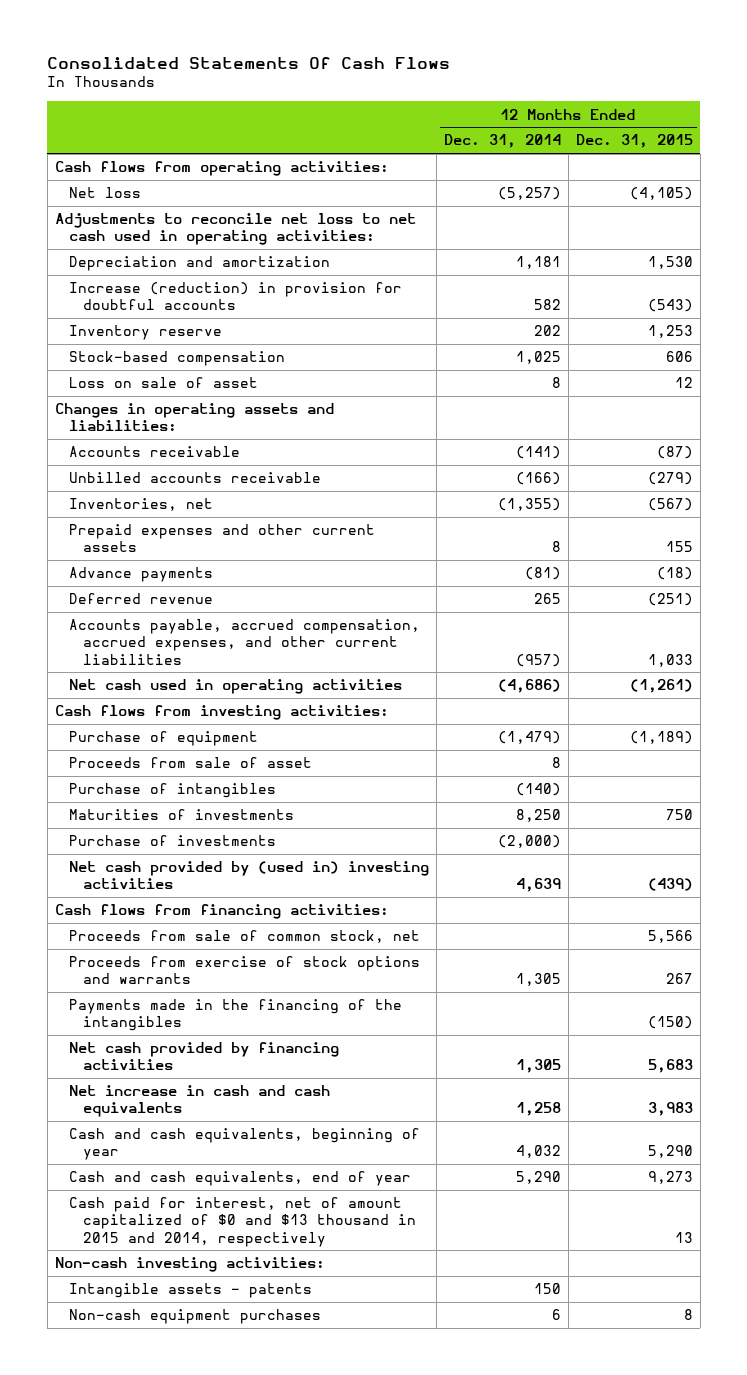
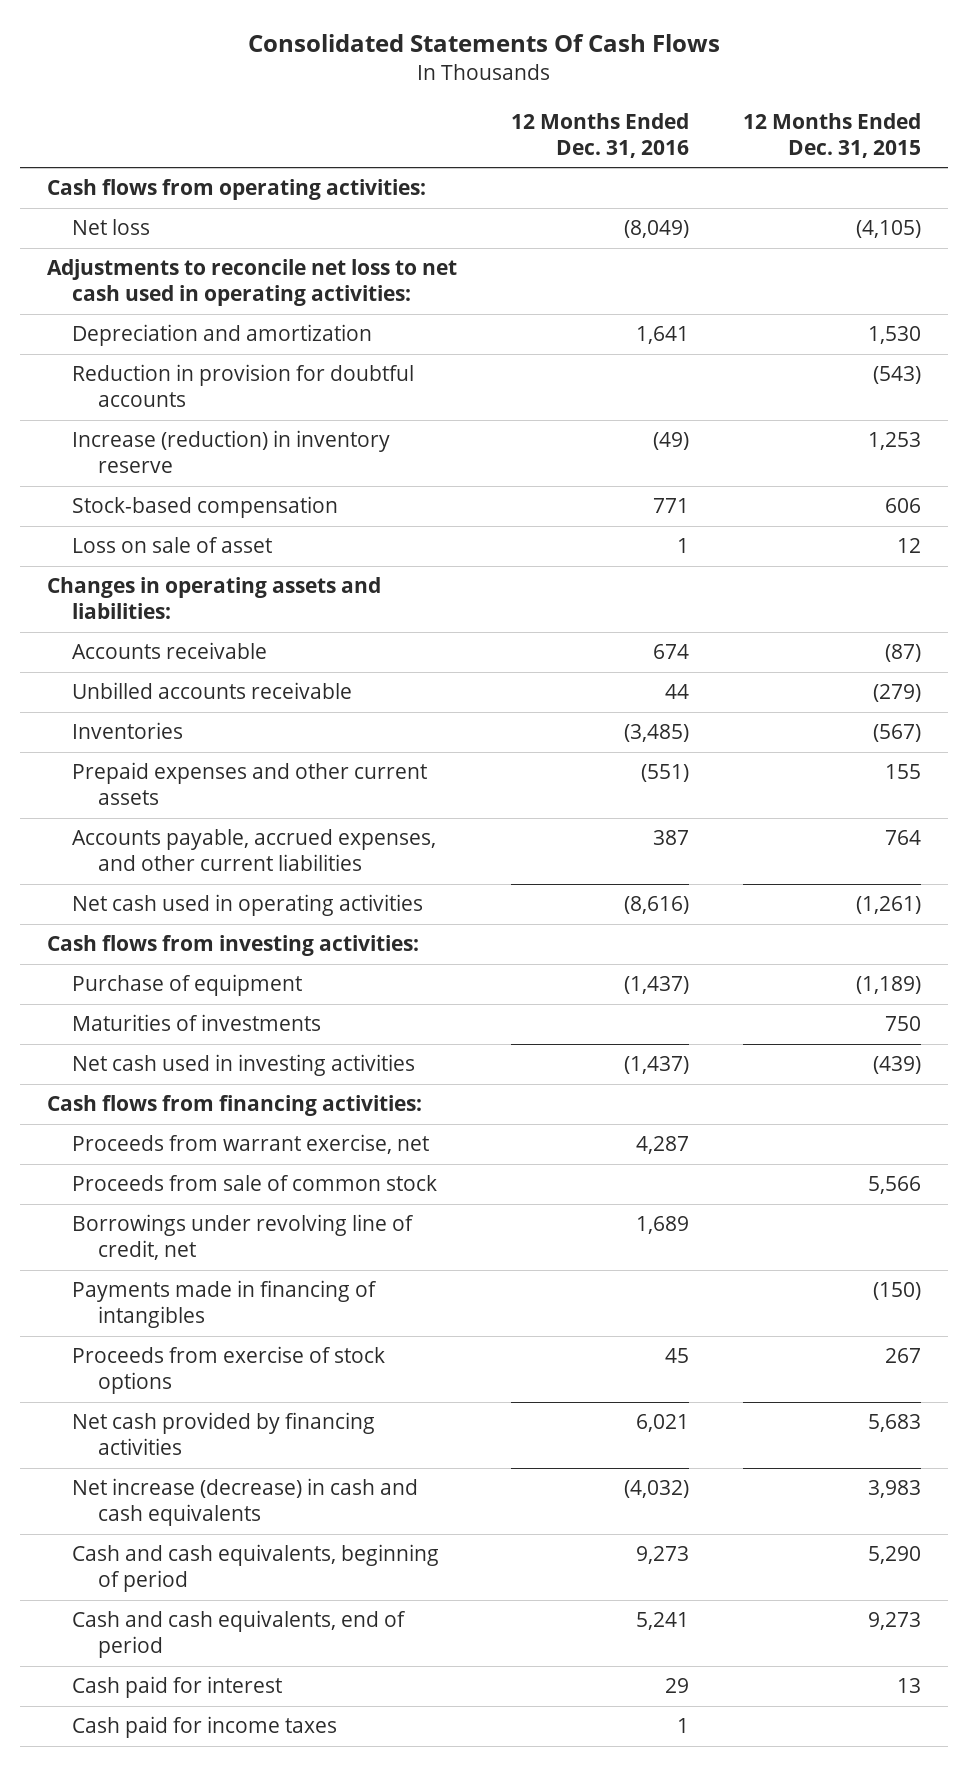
- | 12 Months Ended Dec. 31, 2014 | 12 Months Ended Dec. 31, 2015
+ | 12 Months Ended Dec. 31, 2016 | 12 Months Ended Dec. 31, 2015
- Increase (reduction) in provision for doubtful accounts | 582 | (543)
- Inventory reserve | 202 | 1,253
+ Reduction in provision for doubtful accounts | | (543)
+ Increase (reduction) in inventory reserve | (49) | 1,253
- Inventories, net | (1,355) | (567)
+ Inventories | (3,485) | (567)
- Advance payments | (81) | (18)
- Deferred revenue | 265 | (251)
- Accounts payable, accrued compensation, accrued expenses, and other current liabilities | (957) | 1,033
+ Accounts payable, accrued expenses, and other current liabilities | 387 | 764
- Proceeds from sale of asset | 8 |
- Purchase of intangibles | (140) |
- Purchase of investments | (2,000) |
- Net cash provided by (used in) investing activities | 4,639 | (439)
+ Net cash used in investing activities | (1,437) | (439)
- Proceeds from sale of common stock, net | | 5,566
- Proceeds from exercise of stock options and warrants | 1,305 | 267
- Payments made in the financing of the intangibles | | (150)
+ Proceeds from warrant exercise, net | 4,287 |
+ Proceeds from sale of common stock | | 5,566
+ Borrowings under revolving line of credit, net | 1,689 |
+ Payments made in financing of intangibles | | (150)
+ Proceeds from exercise of stock options | 45 | 267
- Net increase in cash and cash equivalents | 1,258 | 3,983
- Cash and cash equivalents, beginning of year | 4,032 | 5,290
- Cash and cash equivalents, end of year | 5,290 | 9,273
- Cash paid for interest, net of amount capitalized of $0 and $13 thousand in 2015 and 2014, respectively | | 13
- Non-cash investing activities:
- Intangible assets - patents | 150 |
- Non-cash equipment purchases | 6 | 8
+ Net increase (decrease) in cash and cash equivalents | (4,032) | 3,983
+ Cash and cash equivalents, beginning of period | 9,273 | 5,290
+ Cash and cash equivalents, end of period | 5,241 | 9,273
+ Cash paid for interest | 29 | 13
+ Cash paid for income taxes | 1 |

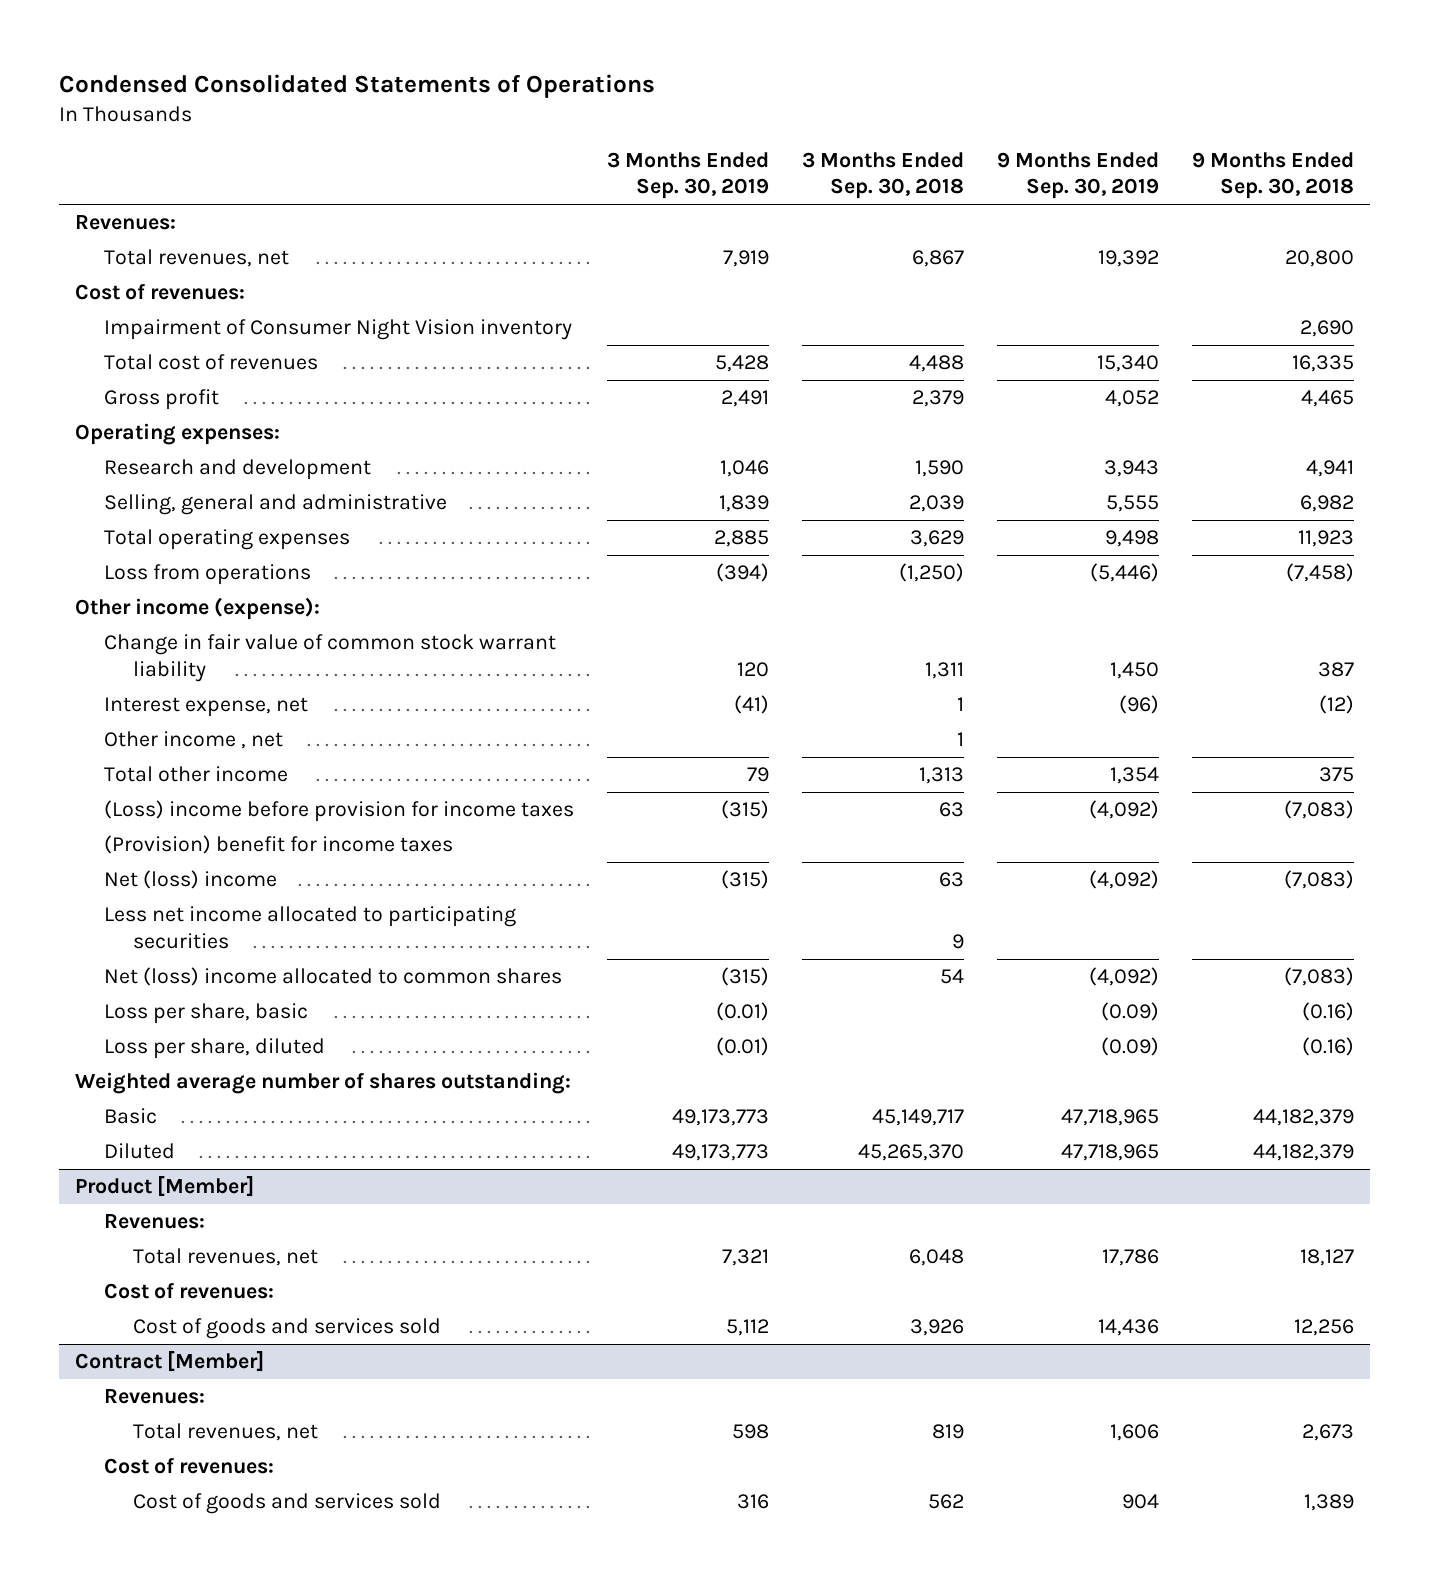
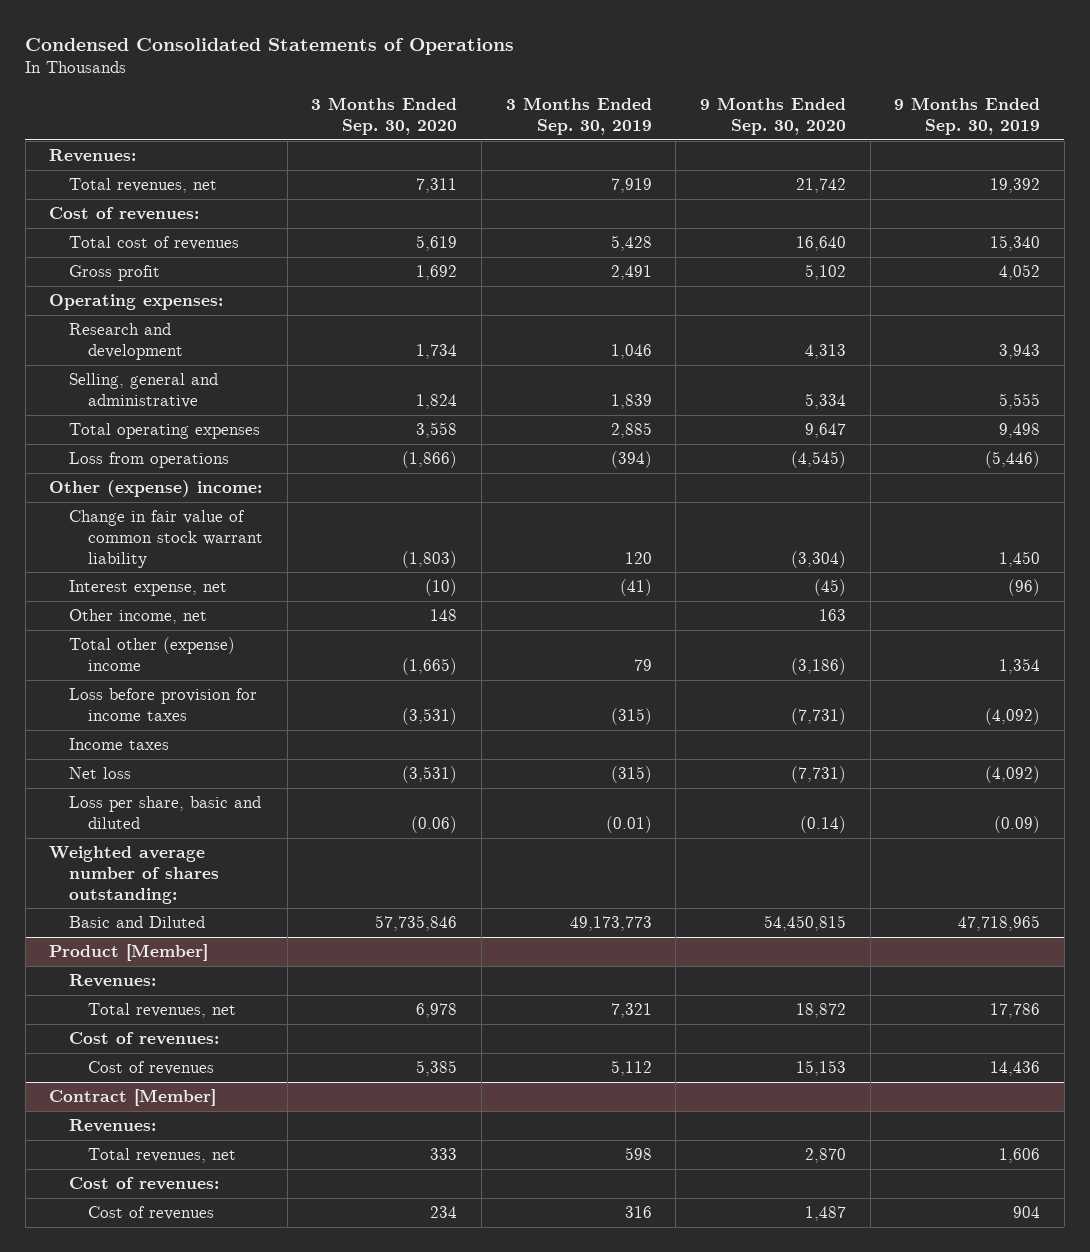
- | 3 Months Ended Sep. 30, 2019 | 3 Months Ended Sep. 30, 2018 | 9 Months Ended Sep. 30, 2019 | 9 Months Ended Sep. 30, 2018
+ | 3 Months Ended Sep. 30, 2020 | 3 Months Ended Sep. 30, 2019 | 9 Months Ended Sep. 30, 2020 | 9 Months Ended Sep. 30, 2019
- Impairment of Consumer Night Vision inventory | | | | 2,690
- Other income (expense):
+ Other (expense) income:
- Other income , net | | 1 | |
- Total other income | 79 | 1,313 | 1,354 | 375
- (Loss) income before provision for income taxes | (315) | 63 | (4,092) | (7,083)
- (Provision) benefit for income taxes
- Net (loss) income | (315) | 63 | (4,092) | (7,083)
- Less net income allocated to participating securities | | 9 | |
- Net (loss) income allocated to common shares | (315) | 54 | (4,092) | (7,083)
- Loss per share, basic | (0.01) | | (0.09) | (0.16)
- Loss per share, diluted | (0.01) | | (0.09) | (0.16)
+ Other income, net | 148 | | 163 |
+ Total other (expense) income | (1,665) | 79 | (3,186) | 1,354
+ Loss before provision for income taxes | (3,531) | (315) | (7,731) | (4,092)
+ Income taxes
+ Net loss | (3,531) | (315) | (7,731) | (4,092)
+ Loss per share, basic and diluted | (0.06) | (0.01) | (0.14) | (0.09)
- Basic | 49,173,773 | 45,149,717 | 47,718,965 | 44,182,379
- Diluted | 49,173,773 | 45,265,370 | 47,718,965 | 44,182,379
+ Basic and Diluted | 57,735,846 | 49,173,773 | 54,450,815 | 47,718,965
@ Product [Member]
- Cost of goods and services sold | 5,112 | 3,926 | 14,436 | 12,256
+ Cost of revenues | 5,385 | 5,112 | 15,153 | 14,436
@ Contract [Member]
- Cost of goods and services sold | 316 | 562 | 904 | 1,389
+ Cost of revenues | 234 | 316 | 1,487 | 904

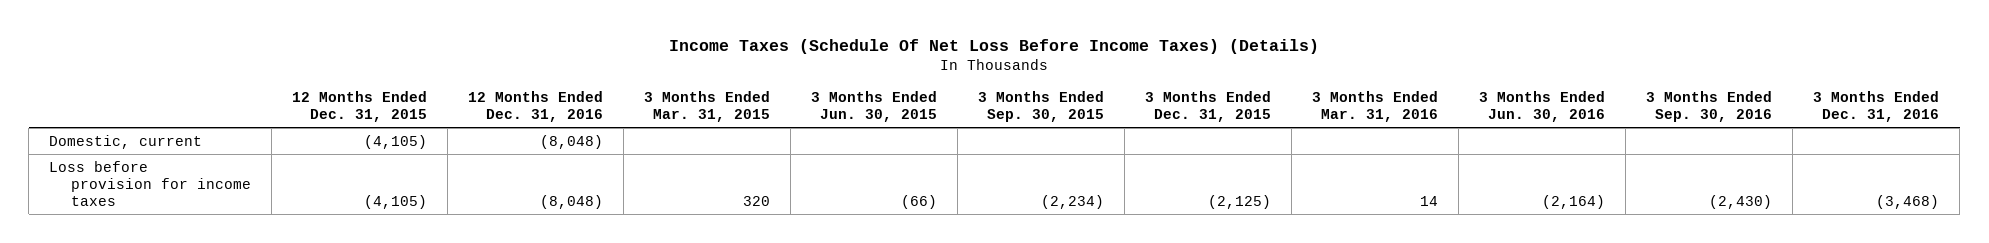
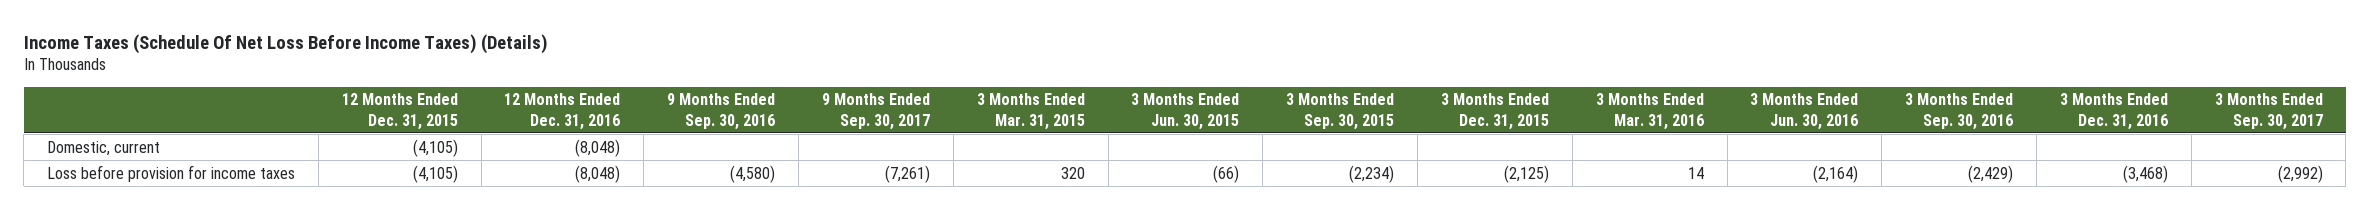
- | 12 Months Ended Dec. 31, 2015 | 12 Months Ended Dec. 31, 2016 | 3 Months Ended Mar. 31, 2015 | 3 Months Ended Jun. 30, 2015 | 3 Months Ended Sep. 30, 2015 | 3 Months Ended Dec. 31, 2015 | 3 Months Ended Mar. 31, 2016 | 3 Months Ended Jun. 30, 2016 | 3 Months Ended Sep. 30, 2016 | 3 Months Ended Dec. 31, 2016
+ | 12 Months Ended Dec. 31, 2015 | 12 Months Ended Dec. 31, 2016 | 9 Months Ended Sep. 30, 2016 | 9 Months Ended Sep. 30, 2017 | 3 Months Ended Mar. 31, 2015 | 3 Months Ended Jun. 30, 2015 | 3 Months Ended Sep. 30, 2015 | 3 Months Ended Dec. 31, 2015 | 3 Months Ended Mar. 31, 2016 | 3 Months Ended Jun. 30, 2016 | 3 Months Ended Sep. 30, 2016 | 3 Months Ended Dec. 31, 2016 | 3 Months Ended Sep. 30, 2017
- Loss before provision for income taxes | (4,105) | (8,048) | 320 | (66) | (2,234) | (2,125) | 14 | (2,164) | (2,430) | (3,468)
+ Loss before provision for income taxes | (4,105) | (8,048) | (4,580) | (7,261) | 320 | (66) | (2,234) | (2,125) | 14 | (2,164) | (2,429) | (3,468) | (2,992)

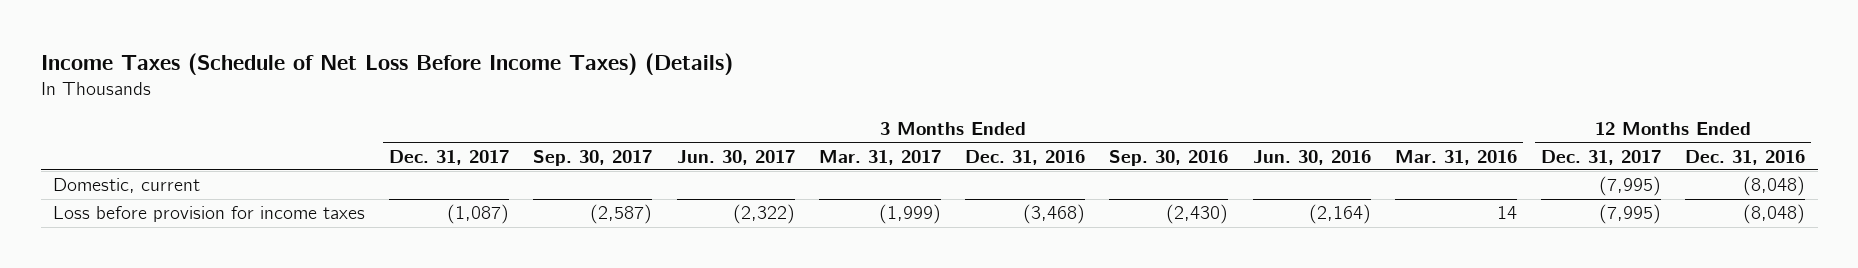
- Income Taxes (Schedule Of Net Loss Before Income Taxes) (Details)
+ Income Taxes (Schedule of Net Loss Before Income Taxes) (Details)
- | 12 Months Ended Dec. 31, 2015 | 12 Months Ended Dec. 31, 2016 | 9 Months Ended Sep. 30, 2016 | 9 Months Ended Sep. 30, 2017 | 3 Months Ended Mar. 31, 2015 | 3 Months Ended Jun. 30, 2015 | 3 Months Ended Sep. 30, 2015 | 3 Months Ended Dec. 31, 2015 | 3 Months Ended Mar. 31, 2016 | 3 Months Ended Jun. 30, 2016 | 3 Months Ended Sep. 30, 2016 | 3 Months Ended Dec. 31, 2016 | 3 Months Ended Sep. 30, 2017
+ | 3 Months Ended Dec. 31, 2017 | 3 Months Ended Sep. 30, 2017 | 3 Months Ended Jun. 30, 2017 | 3 Months Ended Mar. 31, 2017 | 3 Months Ended Dec. 31, 2016 | 3 Months Ended Sep. 30, 2016 | 3 Months Ended Jun. 30, 2016 | 3 Months Ended Mar. 31, 2016 | 12 Months Ended Dec. 31, 2017 | 12 Months Ended Dec. 31, 2016
- Loss before provision for income taxes | (4,105) | (8,048) | (4,580) | (7,261) | 320 | (66) | (2,234) | (2,125) | 14 | (2,164) | (2,429) | (3,468) | (2,992)
+ Loss before provision for income taxes | (1,087) | (2,587) | (2,322) | (1,999) | (3,468) | (2,430) | (2,164) | 14 | (7,995) | (8,048)

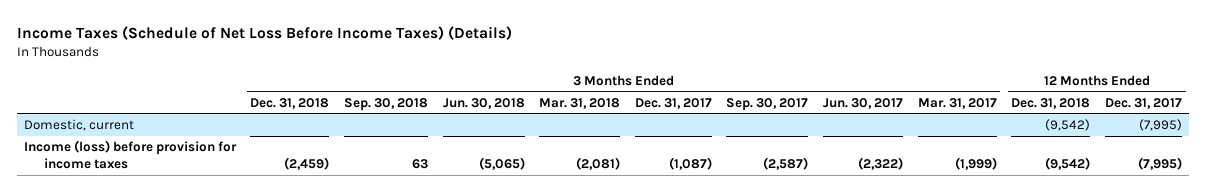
- | 3 Months Ended Dec. 31, 2017 | 3 Months Ended Sep. 30, 2017 | 3 Months Ended Jun. 30, 2017 | 3 Months Ended Mar. 31, 2017 | 3 Months Ended Dec. 31, 2016 | 3 Months Ended Sep. 30, 2016 | 3 Months Ended Jun. 30, 2016 | 3 Months Ended Mar. 31, 2016 | 12 Months Ended Dec. 31, 2017 | 12 Months Ended Dec. 31, 2016
+ | 3 Months Ended Dec. 31, 2018 | 3 Months Ended Sep. 30, 2018 | 3 Months Ended Jun. 30, 2018 | 3 Months Ended Mar. 31, 2018 | 3 Months Ended Dec. 31, 2017 | 3 Months Ended Sep. 30, 2017 | 3 Months Ended Jun. 30, 2017 | 3 Months Ended Mar. 31, 2017 | 12 Months Ended Dec. 31, 2018 | 12 Months Ended Dec. 31, 2017
- Loss before provision for income taxes | (1,087) | (2,587) | (2,322) | (1,999) | (3,468) | (2,430) | (2,164) | 14 | (7,995) | (8,048)
+ Income (loss) before provision for income taxes | (2,459) | 63 | (5,065) | (2,081) | (1,087) | (2,587) | (2,322) | (1,999) | (9,542) | (7,995)

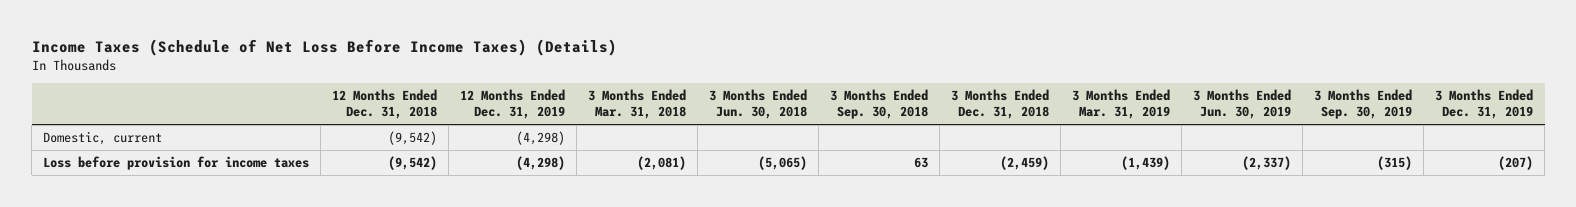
- | 3 Months Ended Dec. 31, 2018 | 3 Months Ended Sep. 30, 2018 | 3 Months Ended Jun. 30, 2018 | 3 Months Ended Mar. 31, 2018 | 3 Months Ended Dec. 31, 2017 | 3 Months Ended Sep. 30, 2017 | 3 Months Ended Jun. 30, 2017 | 3 Months Ended Mar. 31, 2017 | 12 Months Ended Dec. 31, 2018 | 12 Months Ended Dec. 31, 2017
+ | 12 Months Ended Dec. 31, 2018 | 12 Months Ended Dec. 31, 2019 | 3 Months Ended Mar. 31, 2018 | 3 Months Ended Jun. 30, 2018 | 3 Months Ended Sep. 30, 2018 | 3 Months Ended Dec. 31, 2018 | 3 Months Ended Mar. 31, 2019 | 3 Months Ended Jun. 30, 2019 | 3 Months Ended Sep. 30, 2019 | 3 Months Ended Dec. 31, 2019
- Income (loss) before provision for income taxes | (2,459) | 63 | (5,065) | (2,081) | (1,087) | (2,587) | (2,322) | (1,999) | (9,542) | (7,995)
+ Loss before provision for income taxes | (9,542) | (4,298) | (2,081) | (5,065) | 63 | (2,459) | (1,439) | (2,337) | (315) | (207)

